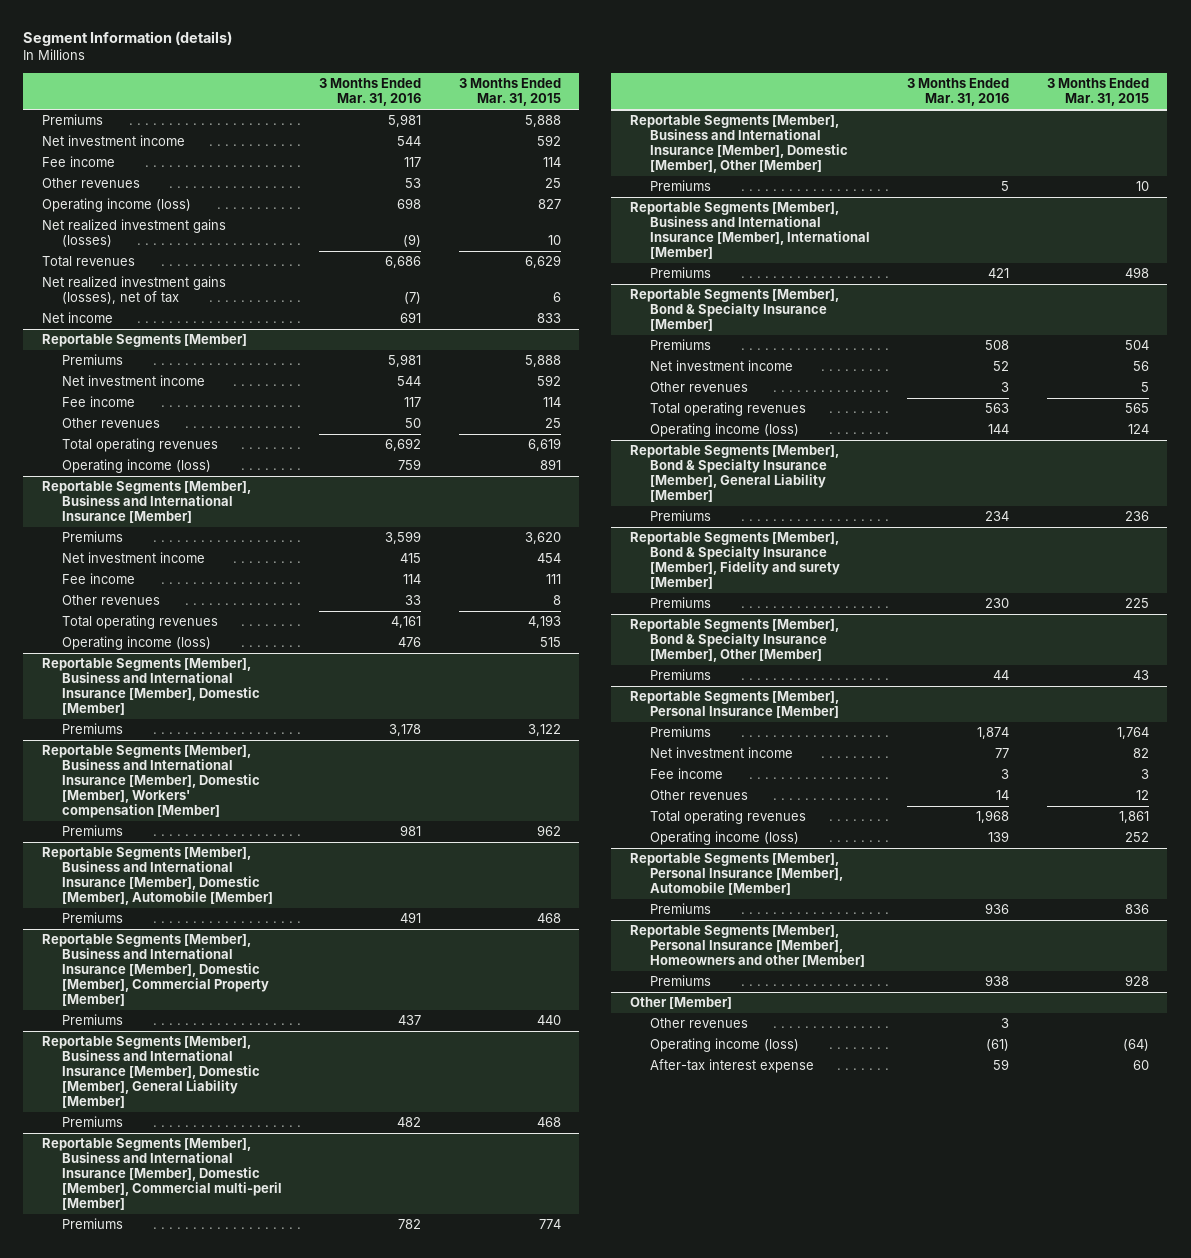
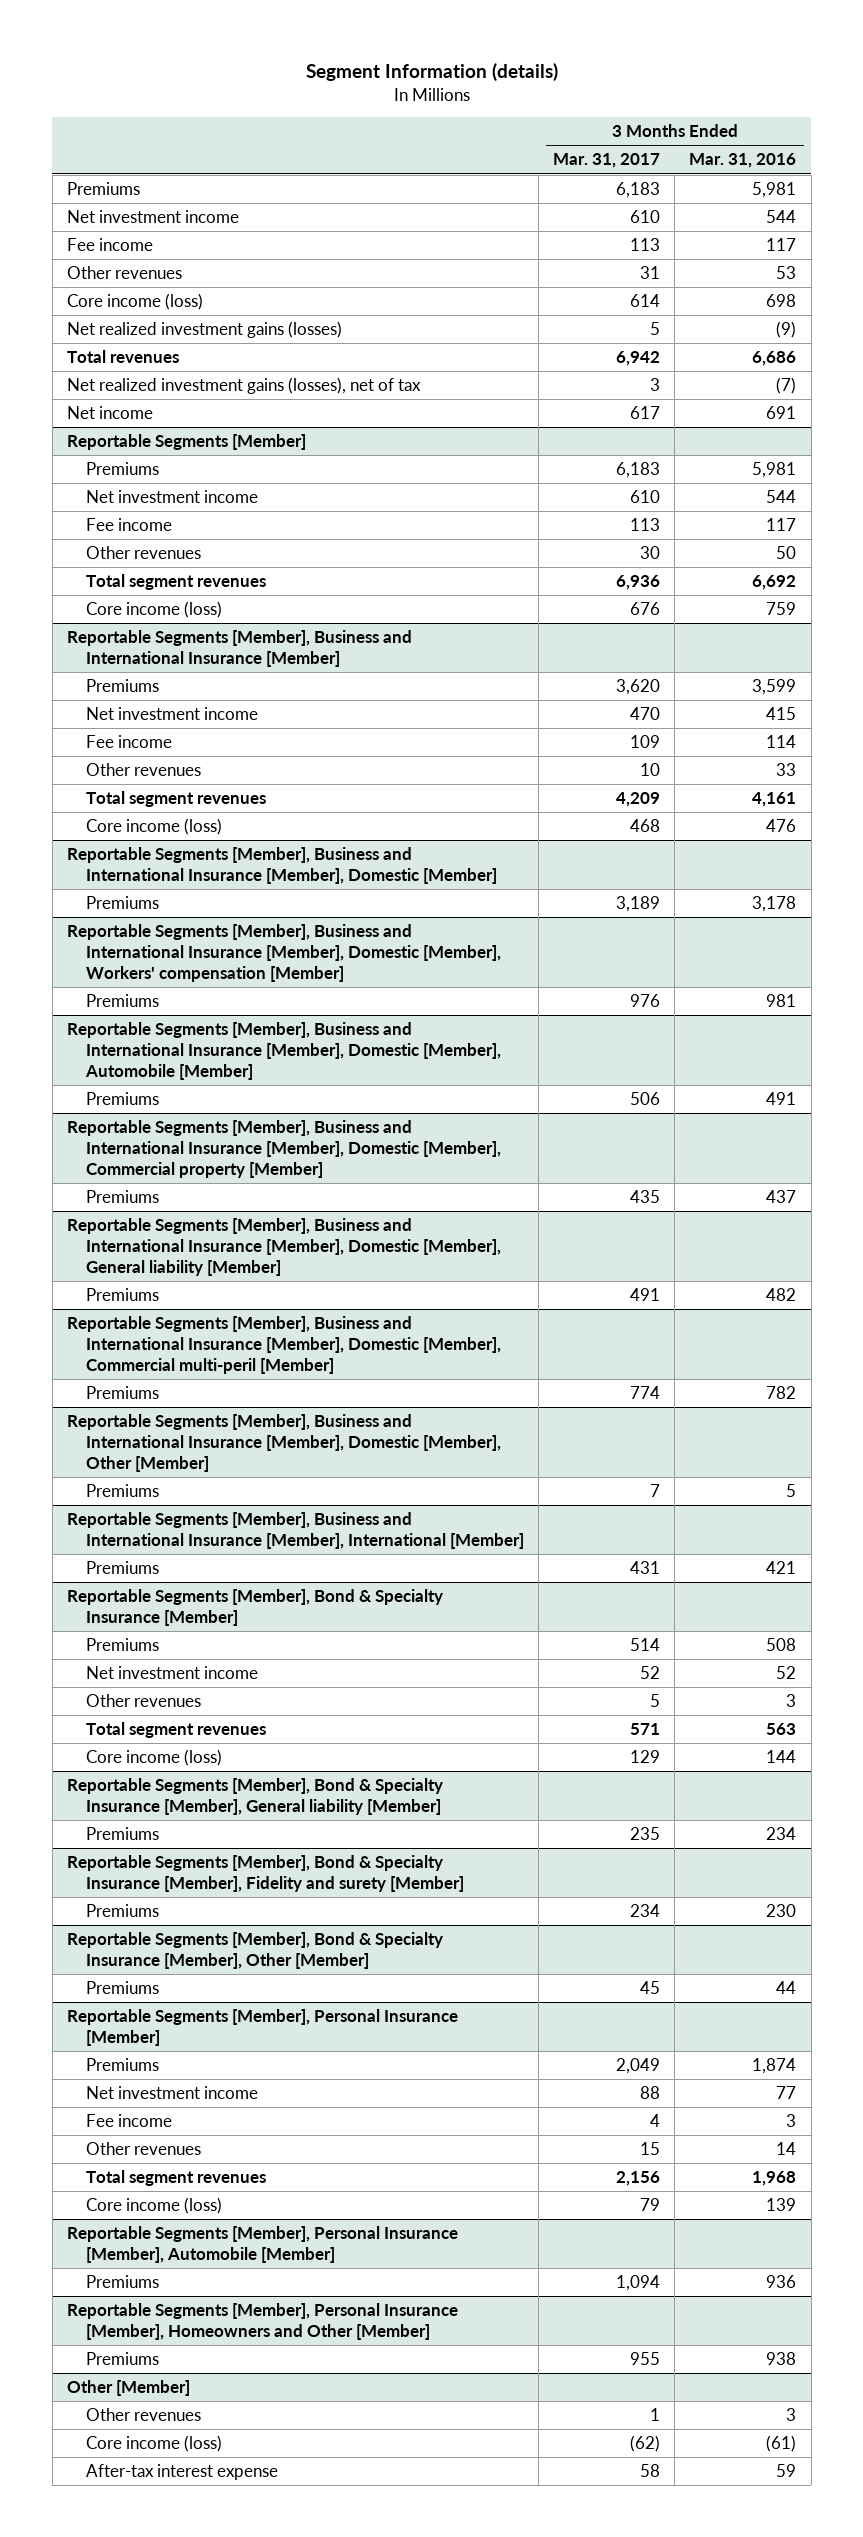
- | 3 Months Ended Mar. 31, 2016 | 3 Months Ended Mar. 31, 2015
+ | 3 Months Ended Mar. 31, 2017 | 3 Months Ended Mar. 31, 2016
- Operating income (loss) | 698 | 827
+ Core income (loss) | 614 | 698
@ Reportable Segments [Member]
- Total operating revenues | 6,692 | 6,619
- Operating income (loss) | 759 | 891
+ Total segment revenues | 6,936 | 6,692
+ Core income (loss) | 676 | 759
@ Reportable Segments [Member], Business and International Insurance [Member]
- Total operating revenues | 4,161 | 4,193
- Operating income (loss) | 476 | 515
+ Total segment revenues | 4,209 | 4,161
+ Core income (loss) | 468 | 476
- Reportable Segments [Member], Business and International Insurance [Member], Domestic [Member], Commercial Property [Member]
+ Reportable Segments [Member], Business and International Insurance [Member], Domestic [Member], Commercial property [Member]
- Reportable Segments [Member], Business and International Insurance [Member], Domestic [Member], General Liability [Member]
+ Reportable Segments [Member], Business and International Insurance [Member], Domestic [Member], General liability [Member]
@ Reportable Segments [Member], Bond & Specialty Insurance [Member]
- Total operating revenues | 563 | 565
- Operating income (loss) | 144 | 124
- Reportable Segments [Member], Bond & Specialty Insurance [Member], General Liability [Member]
@ Reportable Segments [Member], Bond & Specialty Insurance [Member]
+ Total segment revenues | 571 | 563
+ Core income (loss) | 129 | 144
+ Reportable Segments [Member], Bond & Specialty Insurance [Member], General liability [Member]
@ Reportable Segments [Member], Personal Insurance [Member]
- Total operating revenues | 1,968 | 1,861
- Operating income (loss) | 139 | 252
+ Total segment revenues | 2,156 | 1,968
+ Core income (loss) | 79 | 139
- Reportable Segments [Member], Personal Insurance [Member], Homeowners and other [Member]
+ Reportable Segments [Member], Personal Insurance [Member], Homeowners and Other [Member]
@ Other [Member]
- Operating income (loss) | (61) | (64)
+ Core income (loss) | (62) | (61)

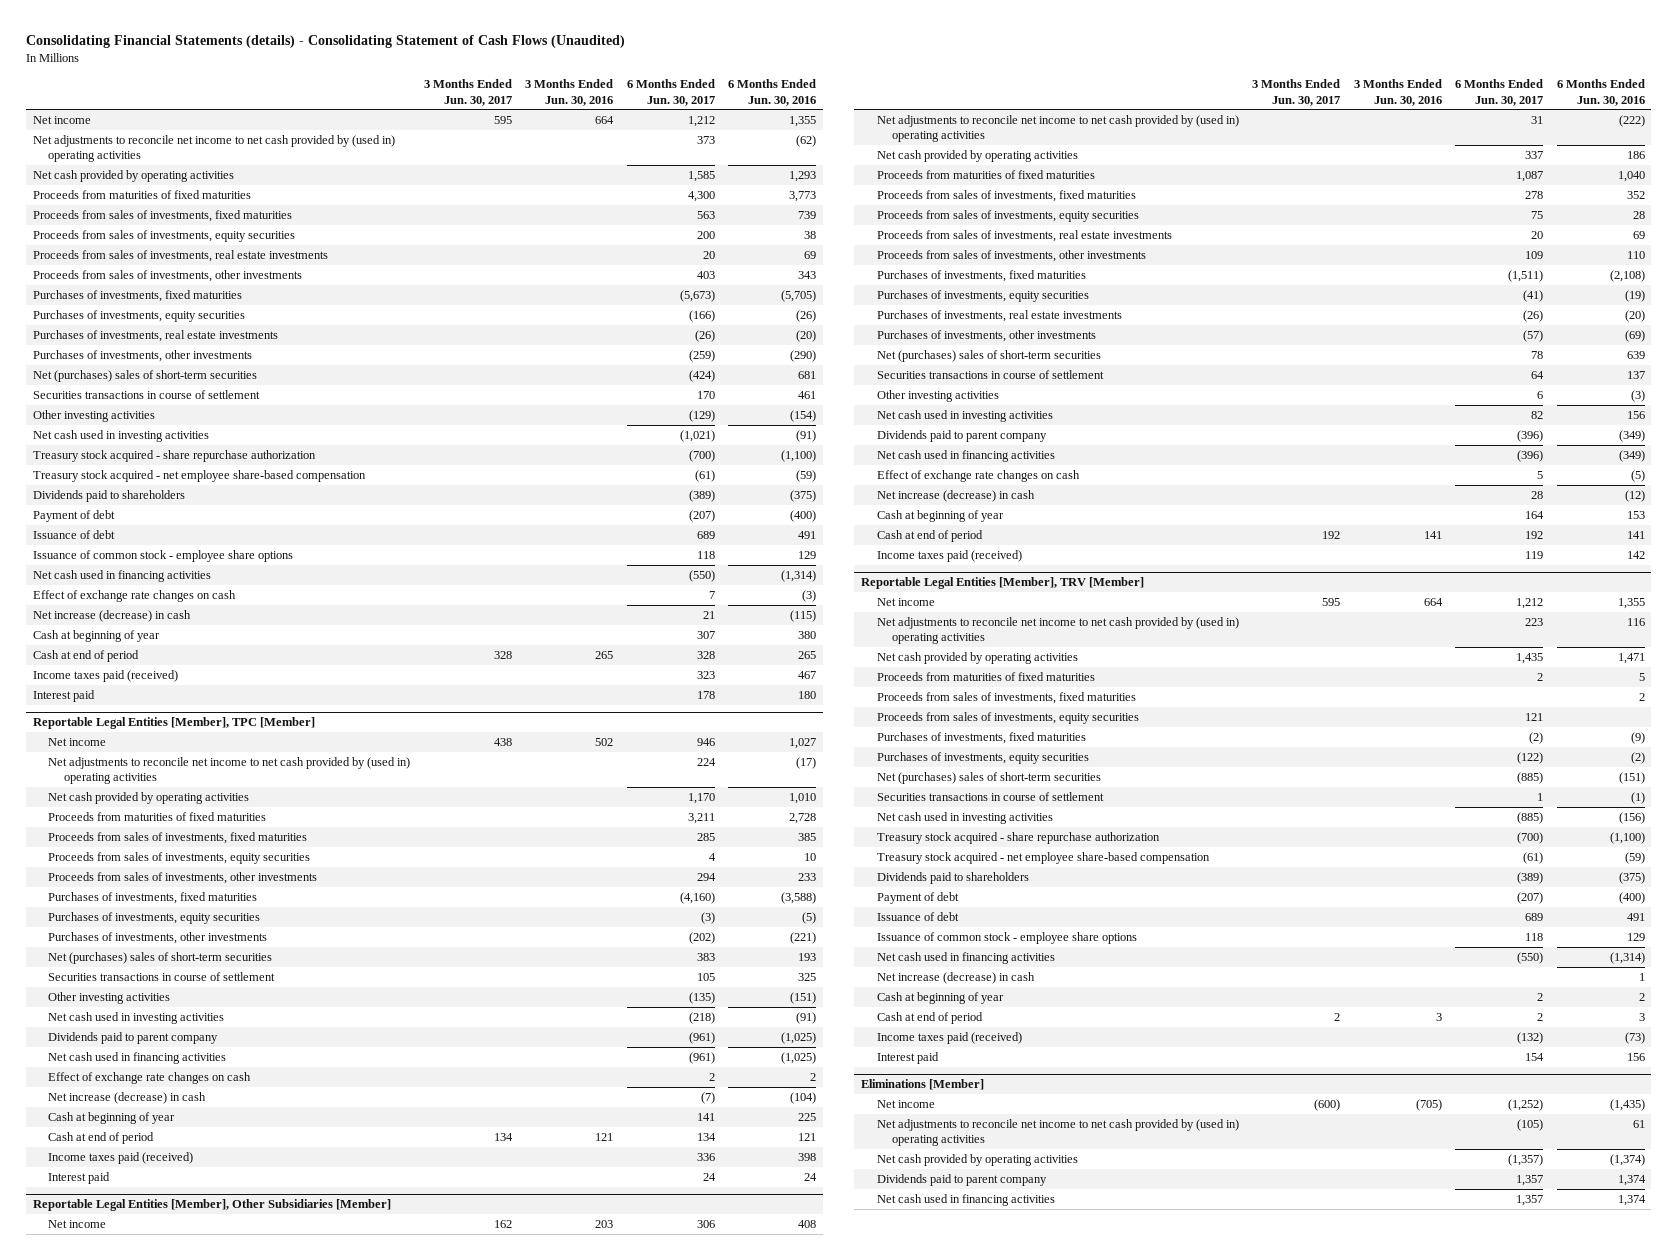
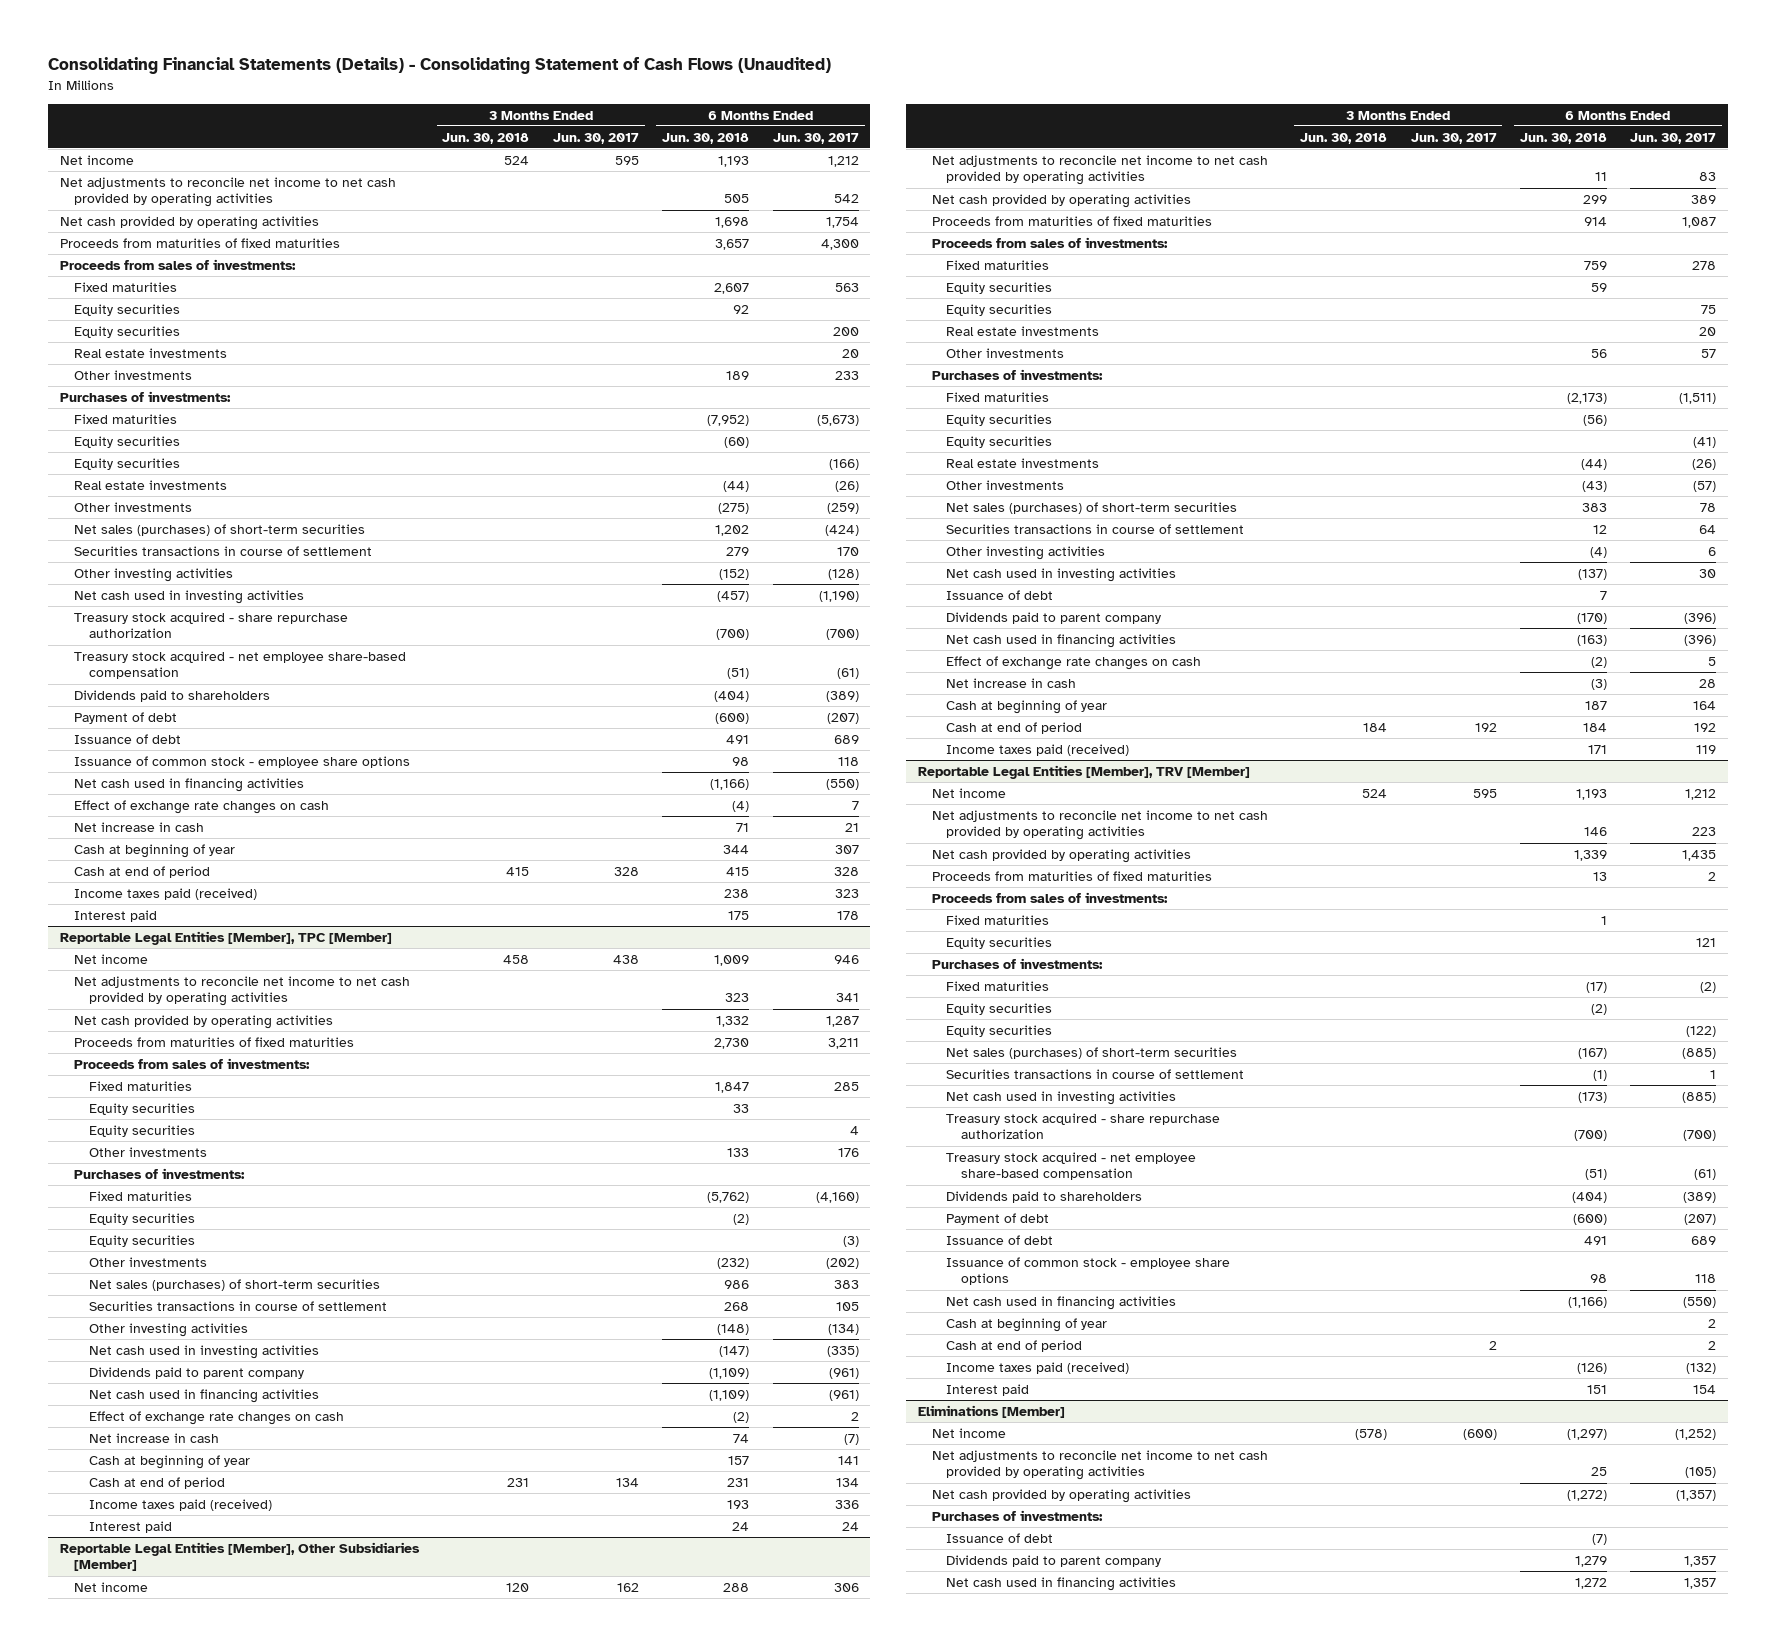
- Consolidating Financial Statements (details) - Consolidating Statement of Cash Flows (Unaudited)
+ Consolidating Financial Statements (Details) - Consolidating Statement of Cash Flows (Unaudited)
- | 3 Months Ended Jun. 30, 2017 | 3 Months Ended Jun. 30, 2016 | 6 Months Ended Jun. 30, 2017 | 6 Months Ended Jun. 30, 2016
+ | 3 Months Ended Jun. 30, 2018 | 3 Months Ended Jun. 30, 2017 | 6 Months Ended Jun. 30, 2018 | 6 Months Ended Jun. 30, 2017
- Net adjustments to reconcile net income to net cash provided by (used in) operating activities | | | 373 | (62)
- Net cash provided by operating activities | | | 1,585 | 1,293
+ Net adjustments to reconcile net income to net cash provided by operating activities | | | 505 | 542
+ Net cash provided by operating activities | | | 1,698 | 1,754
- Proceeds from sales of investments, fixed maturities | | | 563 | 739
- Proceeds from sales of investments, equity securities | | | 200 | 38
- Proceeds from sales of investments, real estate investments | | | 20 | 69
- Proceeds from sales of investments, other investments | | | 403 | 343
- Purchases of investments, fixed maturities | | | (5,673) | (5,705)
- Purchases of investments, equity securities | | | (166) | (26)
- Purchases of investments, real estate investments | | | (26) | (20)
- Purchases of investments, other investments | | | (259) | (290)
- Net (purchases) sales of short-term securities | | | (424) | 681
+ Proceeds from sales of investments:
+ Fixed maturities | | | 2,607 | 563
+ Equity securities | | | 92 |
+ Equity securities | | | | 200
+ Real estate investments | | | | 20
+ Other investments | | | 189 | 233
+ Purchases of investments:
+ Fixed maturities | | | (7,952) | (5,673)
+ Equity securities | | | (60) |
+ Equity securities | | | | (166)
+ Real estate investments | | | (44) | (26)
+ Other investments | | | (275) | (259)
+ Net sales (purchases) of short-term securities | | | 1,202 | (424)
- Other investing activities | | | (129) | (154)
- Net cash used in investing activities | | | (1,021) | (91)
+ Other investing activities | | | (152) | (128)
+ Net cash used in investing activities | | | (457) | (1,190)
- Net increase (decrease) in cash | | | 21 | (115)
+ Net increase in cash | | | 71 | 21
@ Reportable Legal Entities [Member], TPC [Member]
- Net adjustments to reconcile net income to net cash provided by (used in) operating activities | | | 224 | (17)
- Net cash provided by operating activities | | | 1,170 | 1,010
+ Net adjustments to reconcile net income to net cash provided by operating activities | | | 323 | 341
+ Net cash provided by operating activities | | | 1,332 | 1,287
- Proceeds from sales of investments, fixed maturities | | | 285 | 385
- Proceeds from sales of investments, equity securities | | | 4 | 10
- Proceeds from sales of investments, other investments | | | 294 | 233
- Purchases of investments, fixed maturities | | | (4,160) | (3,588)
- Purchases of investments, equity securities | | | (3) | (5)
- Purchases of investments, other investments | | | (202) | (221)
- Net (purchases) sales of short-term securities | | | 383 | 193
+ Proceeds from sales of investments:
+ Fixed maturities | | | 1,847 | 285
+ Equity securities | | | 33 |
+ Equity securities | | | | 4
+ Other investments | | | 133 | 176
+ Purchases of investments:
+ Fixed maturities | | | (5,762) | (4,160)
+ Equity securities | | | (2) |
+ Equity securities | | | | (3)
+ Other investments | | | (232) | (202)
+ Net sales (purchases) of short-term securities | | | 986 | 383
- Other investing activities | | | (135) | (151)
- Net cash used in investing activities | | | (218) | (91)
+ Other investing activities | | | (148) | (134)
+ Net cash used in investing activities | | | (147) | (335)
- Net increase (decrease) in cash | | | (7) | (104)
+ Net increase in cash | | | 74 | (7)
@ Reportable Legal Entities [Member], Other Subsidiaries [Member]
- Net adjustments to reconcile net income to net cash provided by (used in) operating activities | | | 31 | (222)
- Net cash provided by operating activities | | | 337 | 186
+ Net adjustments to reconcile net income to net cash provided by operating activities | | | 11 | 83
+ Net cash provided by operating activities | | | 299 | 389
- Proceeds from sales of investments, fixed maturities | | | 278 | 352
- Proceeds from sales of investments, equity securities | | | 75 | 28
- Proceeds from sales of investments, real estate investments | | | 20 | 69
- Proceeds from sales of investments, other investments | | | 109 | 110
- Purchases of investments, fixed maturities | | | (1,511) | (2,108)
- Purchases of investments, equity securities | | | (41) | (19)
- Purchases of investments, real estate investments | | | (26) | (20)
- Purchases of investments, other investments | | | (57) | (69)
- Net (purchases) sales of short-term securities | | | 78 | 639
+ Proceeds from sales of investments:
+ Fixed maturities | | | 759 | 278
+ Equity securities | | | 59 |
+ Equity securities | | | | 75
+ Real estate investments | | | | 20
+ Other investments | | | 56 | 57
+ Purchases of investments:
+ Fixed maturities | | | (2,173) | (1,511)
+ Equity securities | | | (56) |
+ Equity securities | | | | (41)
+ Real estate investments | | | (44) | (26)
+ Other investments | | | (43) | (57)
+ Net sales (purchases) of short-term securities | | | 383 | 78
- Net cash used in investing activities | | | 82 | 156
+ Net cash used in investing activities | | | (137) | 30
+ Issuance of debt | | | 7 |
- Net increase (decrease) in cash | | | 28 | (12)
+ Net increase in cash | | | (3) | 28
@ Reportable Legal Entities [Member], TRV [Member]
- Net adjustments to reconcile net income to net cash provided by (used in) operating activities | | | 223 | 116
+ Net adjustments to reconcile net income to net cash provided by operating activities | | | 146 | 223
- Proceeds from sales of investments, fixed maturities | | | | 2
- Proceeds from sales of investments, equity securities | | | 121 |
- Purchases of investments, fixed maturities | | | (2) | (9)
- Purchases of investments, equity securities | | | (122) | (2)
- Net (purchases) sales of short-term securities | | | (885) | (151)
+ Proceeds from sales of investments:
+ Fixed maturities | | | 1 |
+ Equity securities | | | | 121
+ Purchases of investments:
+ Fixed maturities | | | (17) | (2)
+ Equity securities | | | (2) |
+ Equity securities | | | | (122)
+ Net sales (purchases) of short-term securities | | | (167) | (885)
- Net increase (decrease) in cash | | | | 1
@ Eliminations [Member]
- Net adjustments to reconcile net income to net cash provided by (used in) operating activities | | | (105) | 61
+ Net adjustments to reconcile net income to net cash provided by operating activities | | | 25 | (105)
+ Purchases of investments:
+ Issuance of debt | | | (7) |

